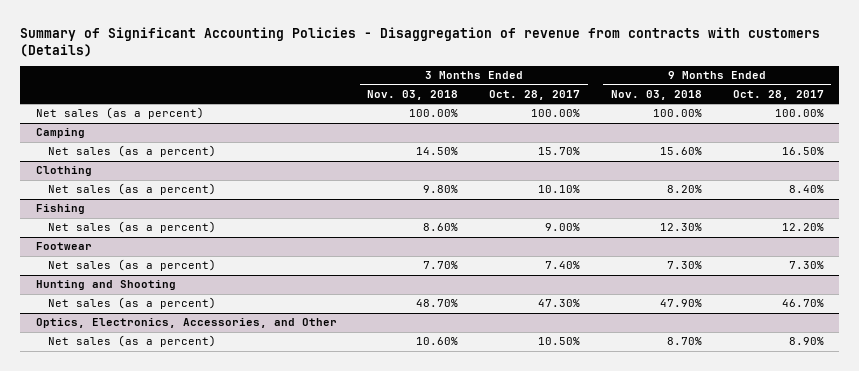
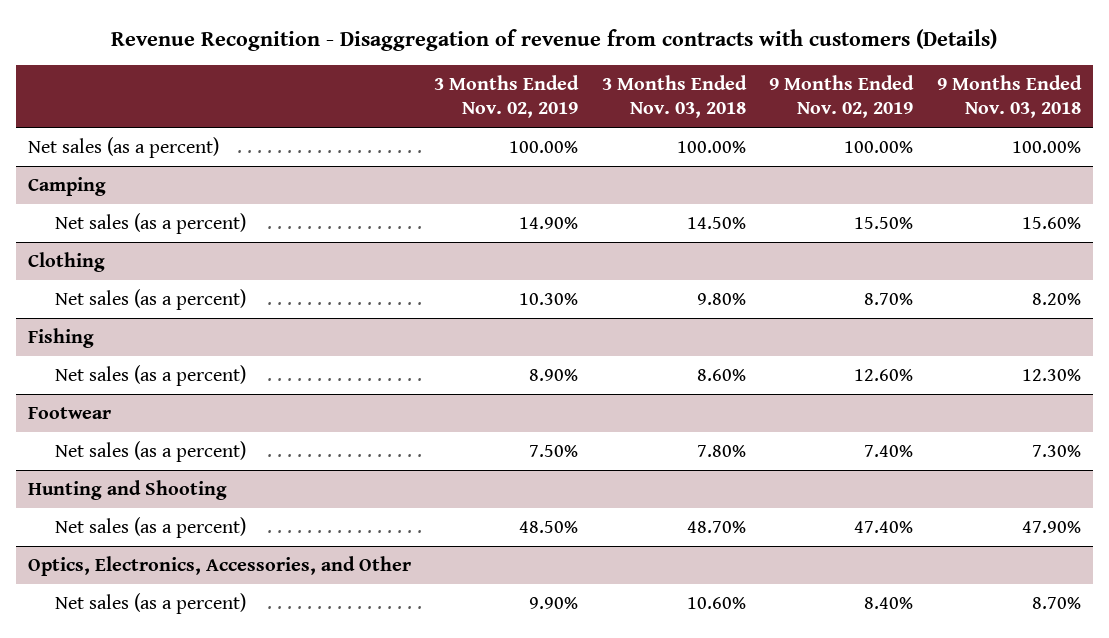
- Summary of Significant Accounting Policies - Disaggregation of revenue from contracts with customers (Details)
+ Revenue Recognition - Disaggregation of revenue from contracts with customers (Details)
- | 3 Months Ended Nov. 03, 2018 | 3 Months Ended Oct. 28, 2017 | 9 Months Ended Nov. 03, 2018 | 9 Months Ended Oct. 28, 2017
+ | 3 Months Ended Nov. 02, 2019 | 3 Months Ended Nov. 03, 2018 | 9 Months Ended Nov. 02, 2019 | 9 Months Ended Nov. 03, 2018
@ Footwear
- Net sales (as a percent) | 7.70% | 7.40% | 7.30% | 7.30%
+ Net sales (as a percent) | 7.50% | 7.80% | 7.40% | 7.30%

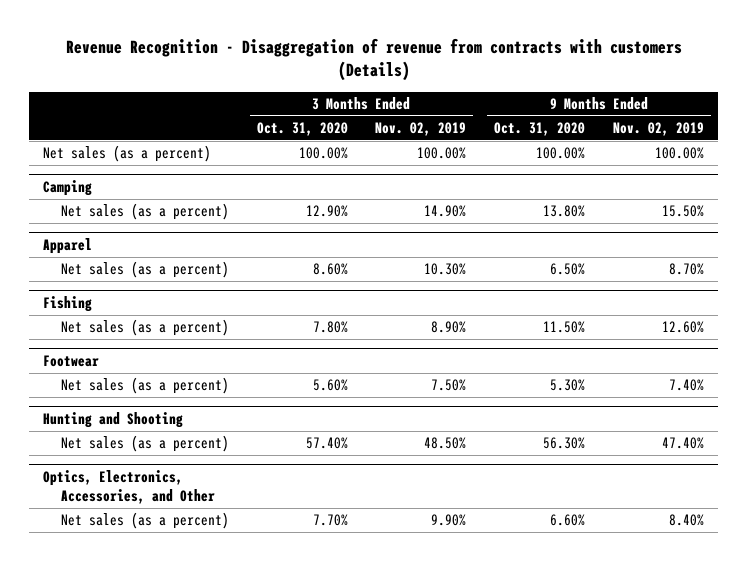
- | 3 Months Ended Nov. 02, 2019 | 3 Months Ended Nov. 03, 2018 | 9 Months Ended Nov. 02, 2019 | 9 Months Ended Nov. 03, 2018
+ | 3 Months Ended Oct. 31, 2020 | 3 Months Ended Nov. 02, 2019 | 9 Months Ended Oct. 31, 2020 | 9 Months Ended Nov. 02, 2019
- Clothing
+ Apparel

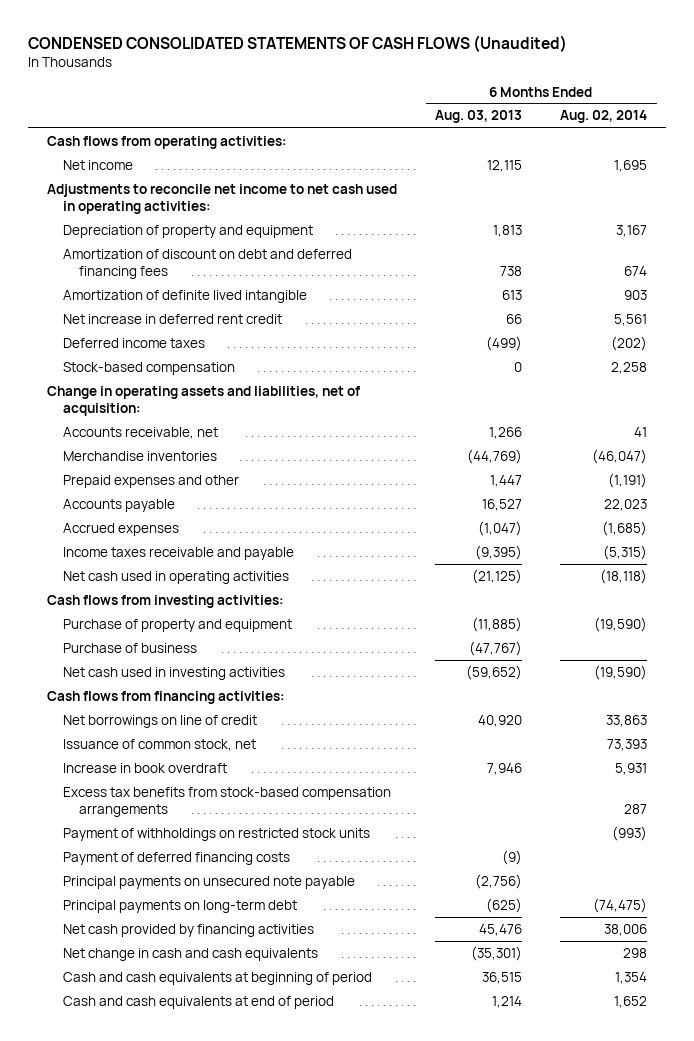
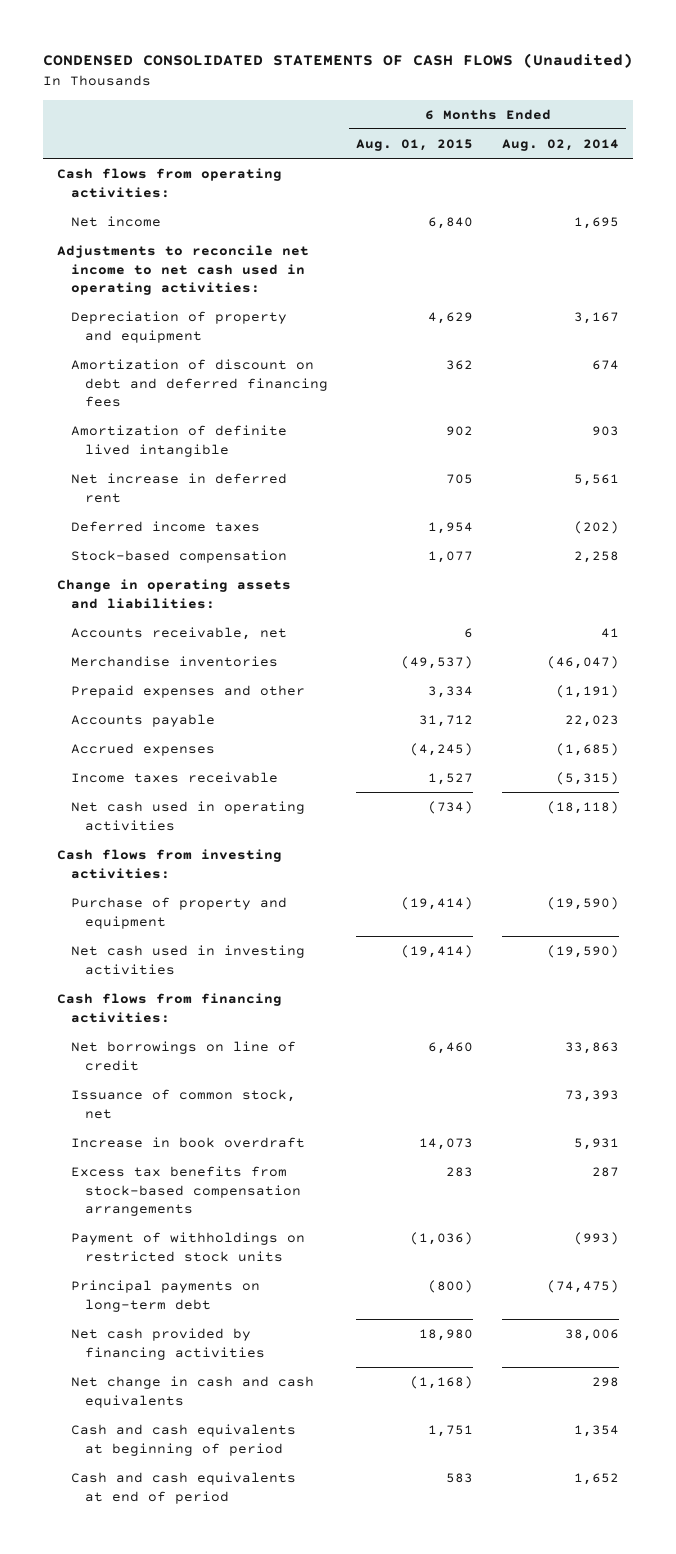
- | 6 Months Ended Aug. 03, 2013 | 6 Months Ended Aug. 02, 2014
+ | 6 Months Ended Aug. 01, 2015 | 6 Months Ended Aug. 02, 2014
- Net increase in deferred rent credit | 66 | 5,561
+ Net increase in deferred rent | 705 | 5,561
- Change in operating assets and liabilities, net of acquisition:
+ Change in operating assets and liabilities:
- Income taxes receivable and payable | (9,395) | (5,315)
+ Income taxes receivable | 1,527 | (5,315)
- Purchase of business | (47,767) |
- Payment of deferred financing costs | (9) |
- Principal payments on unsecured note payable | (2,756) |

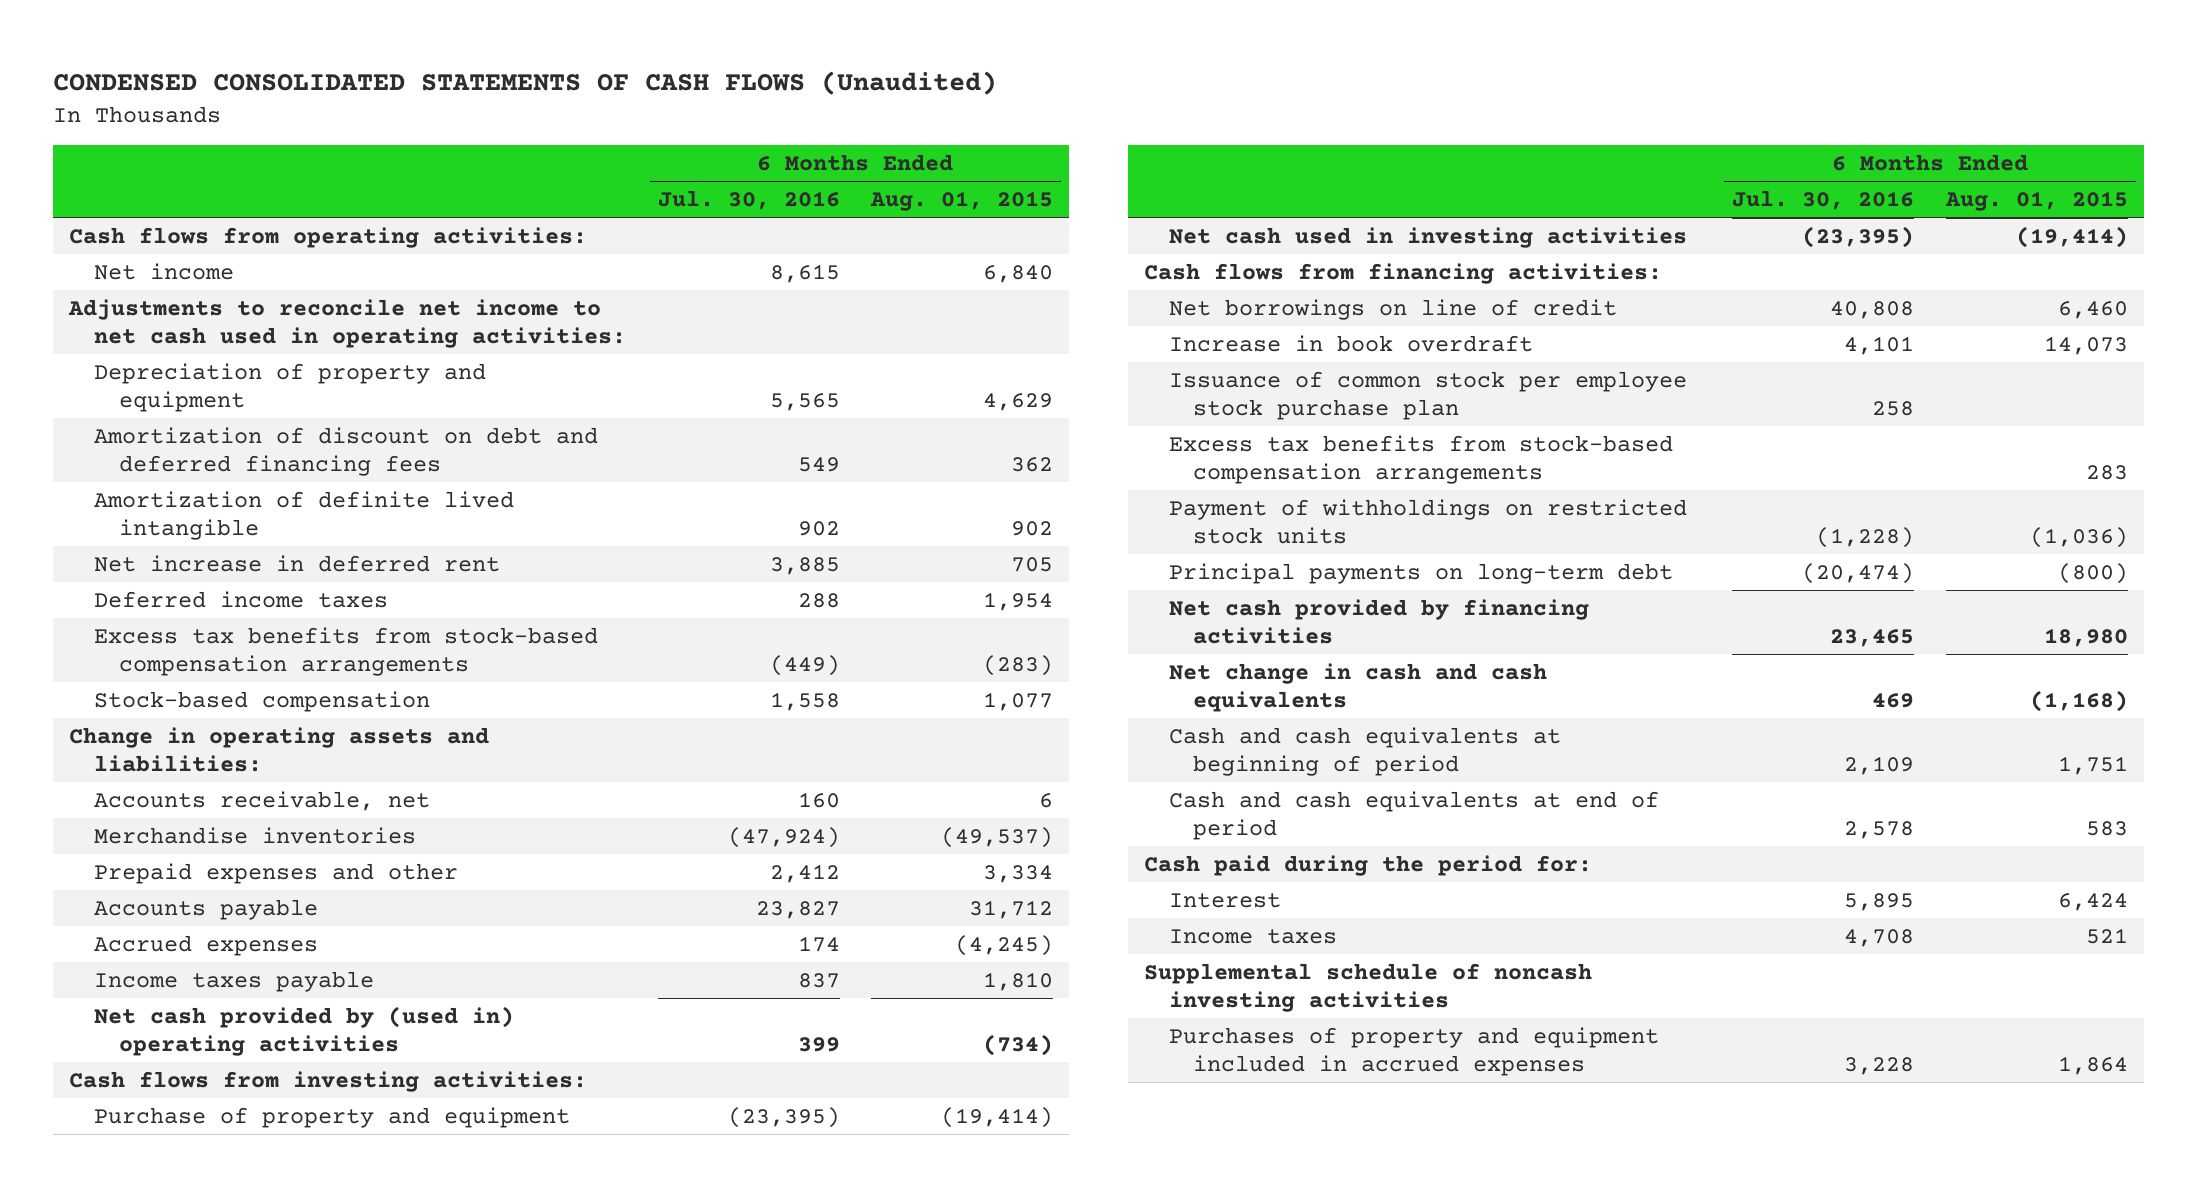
- | 6 Months Ended Aug. 01, 2015 | 6 Months Ended Aug. 02, 2014
+ | 6 Months Ended Jul. 30, 2016 | 6 Months Ended Aug. 01, 2015
+ Excess tax benefits from stock-based compensation arrangements | (449) | (283)
- Income taxes receivable | 1,527 | (5,315)
- Net cash used in operating activities | (734) | (18,118)
+ Income taxes payable | 837 | 1,810
+ Net cash provided by (used in) operating activities | 399 | (734)
- Issuance of common stock, net | | 73,393
+ Issuance of common stock per employee stock purchase plan | 258 |
+ Cash paid during the period for:
+ Interest | 5,895 | 6,424
+ Income taxes | 4,708 | 521
+ Supplemental schedule of noncash investing activities
+ Purchases of property and equipment included in accrued expenses | 3,228 | 1,864

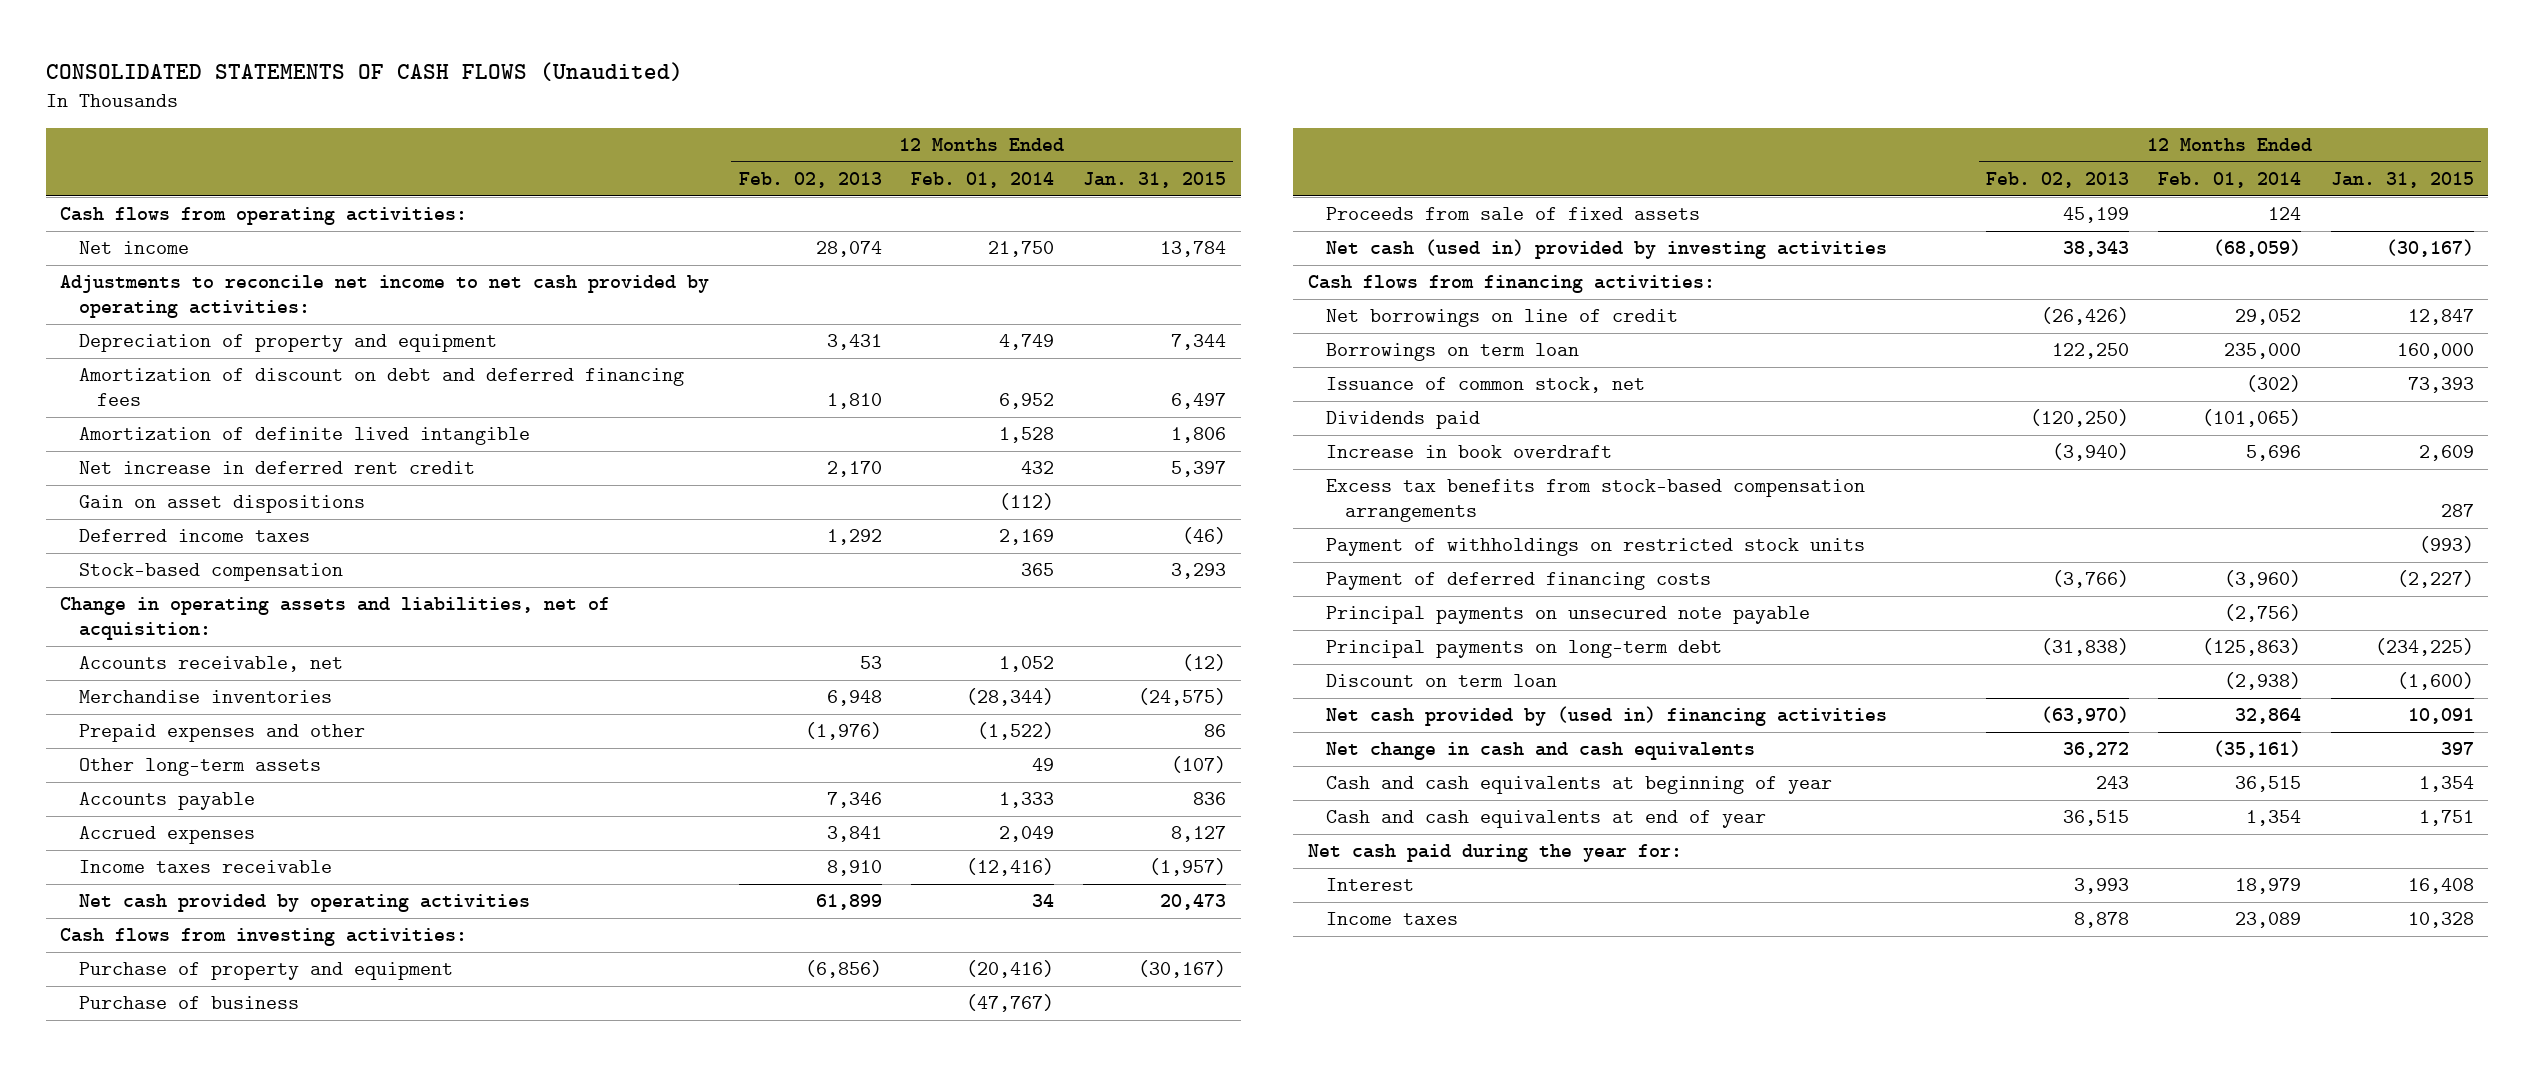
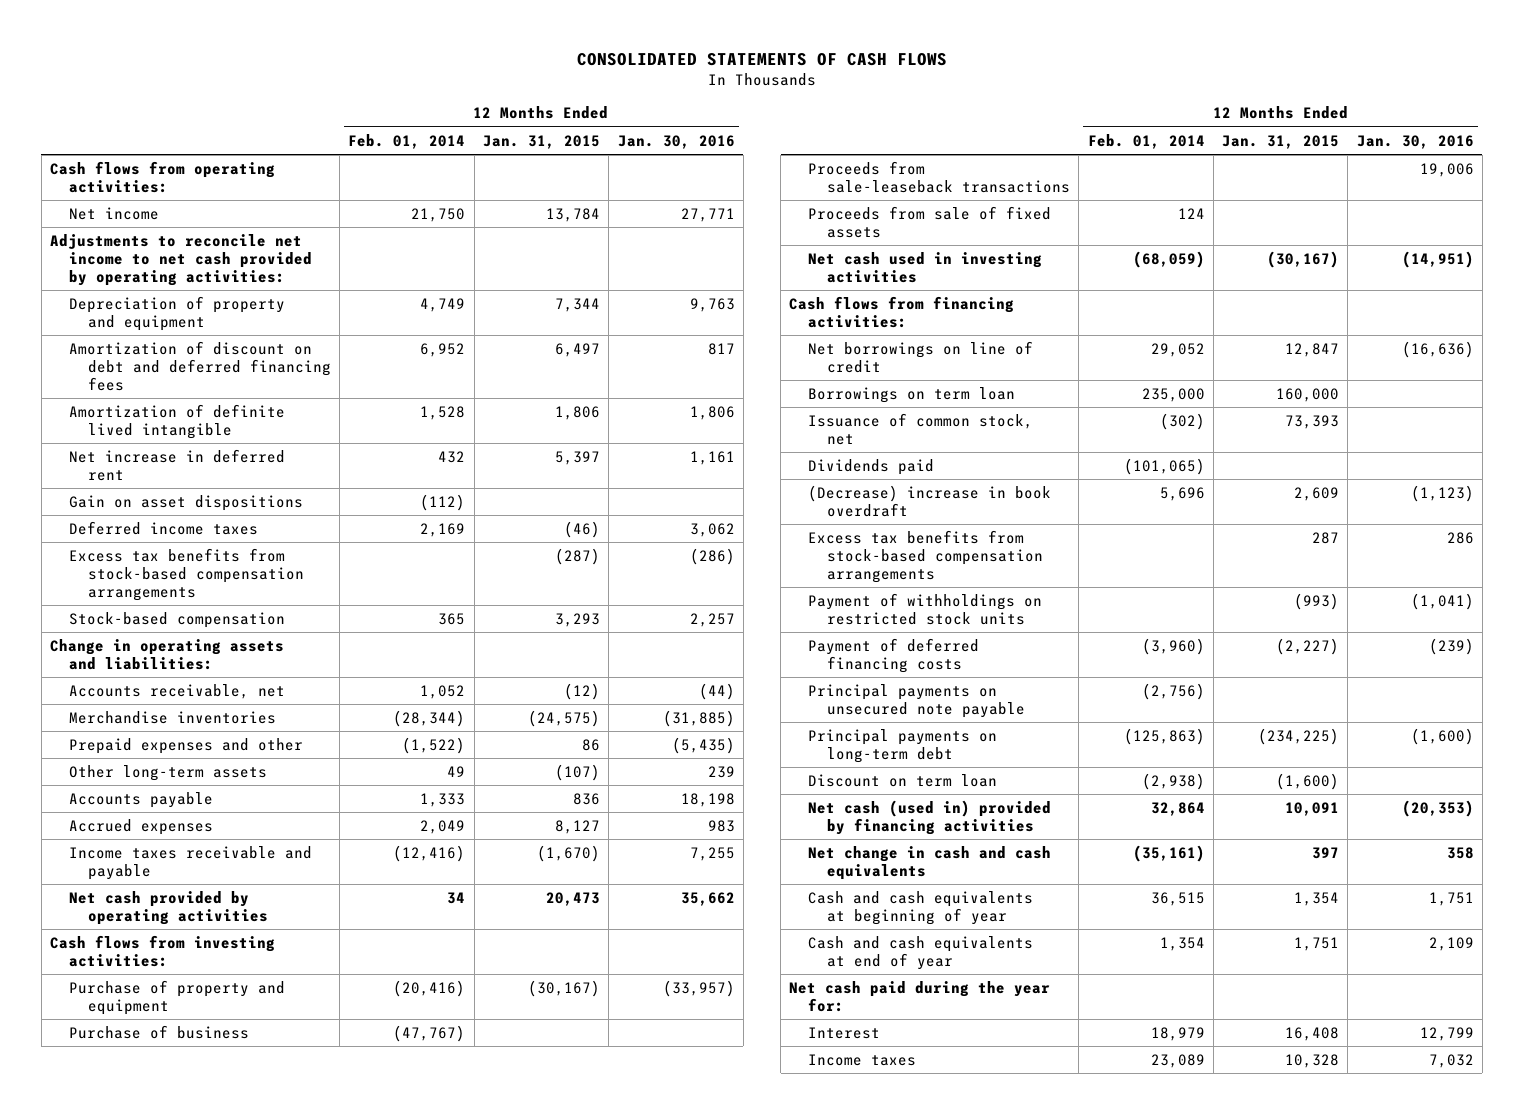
- CONSOLIDATED STATEMENTS OF CASH FLOWS (Unaudited)
+ CONSOLIDATED STATEMENTS OF CASH FLOWS
- | 12 Months Ended Feb. 02, 2013 | 12 Months Ended Feb. 01, 2014 | 12 Months Ended Jan. 31, 2015
+ | 12 Months Ended Feb. 01, 2014 | 12 Months Ended Jan. 31, 2015 | 12 Months Ended Jan. 30, 2016
- Net increase in deferred rent credit | 2,170 | 432 | 5,397
+ Net increase in deferred rent | 432 | 5,397 | 1,161
+ Excess tax benefits from stock-based compensation arrangements | | (287) | (286)
- Change in operating assets and liabilities, net of acquisition:
+ Change in operating assets and liabilities:
- Income taxes receivable | 8,910 | (12,416) | (1,957)
+ Income taxes receivable and payable | (12,416) | (1,670) | 7,255
+ Proceeds from sale-leaseback transactions | | | 19,006
- Net cash (used in) provided by investing activities | 38,343 | (68,059) | (30,167)
+ Net cash used in investing activities | (68,059) | (30,167) | (14,951)
- Increase in book overdraft | (3,940) | 5,696 | 2,609
+ (Decrease) increase in book overdraft | 5,696 | 2,609 | (1,123)
- Net cash provided by (used in) financing activities | (63,970) | 32,864 | 10,091
+ Net cash (used in) provided by financing activities | 32,864 | 10,091 | (20,353)

